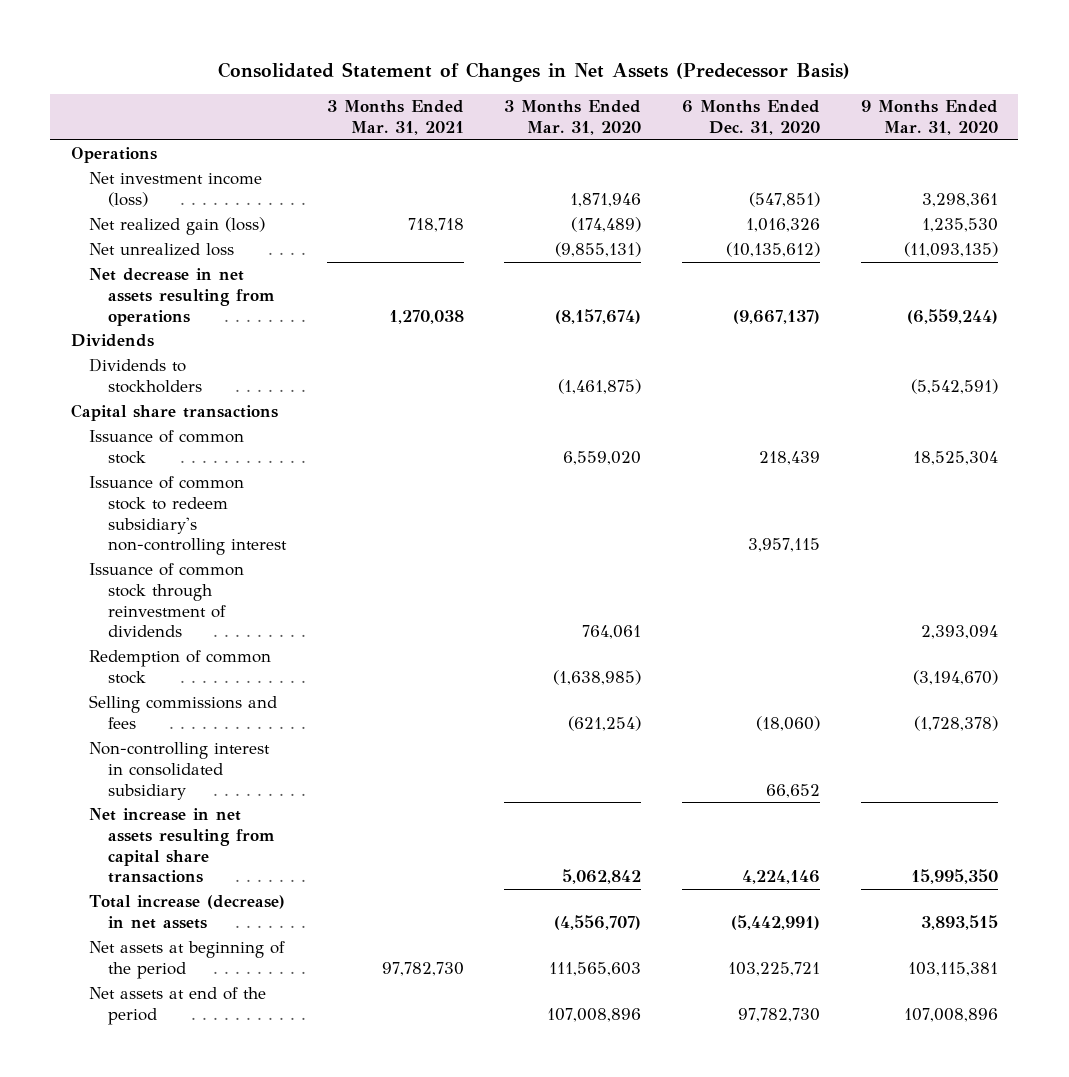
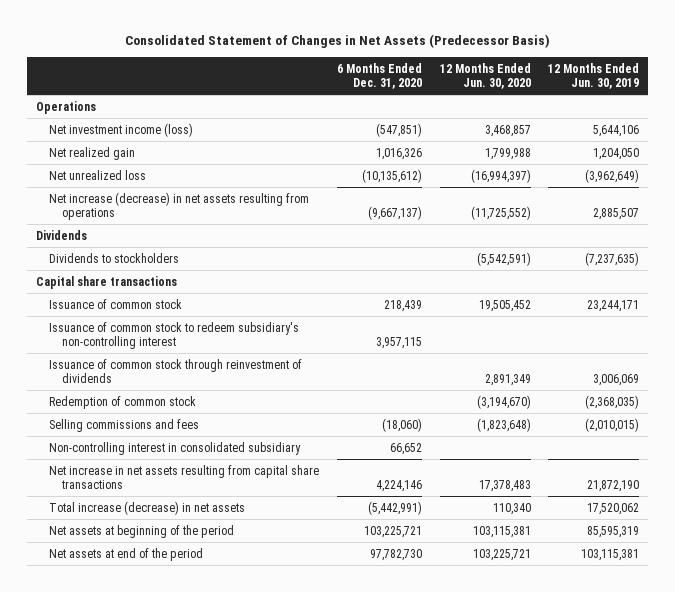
- | 3 Months Ended Mar. 31, 2021 | 3 Months Ended Mar. 31, 2020 | 6 Months Ended Dec. 31, 2020 | 9 Months Ended Mar. 31, 2020
+ | 6 Months Ended Dec. 31, 2020 | 12 Months Ended Jun. 30, 2020 | 12 Months Ended Jun. 30, 2019
- Net realized gain (loss) | 718,718 | (174,489) | 1,016,326 | 1,235,530
+ Net realized gain | 1,016,326 | 1,799,988 | 1,204,050
- Net decrease in net assets resulting from operations | 1,270,038 | (8,157,674) | (9,667,137) | (6,559,244)
+ Net increase (decrease) in net assets resulting from operations | (9,667,137) | (11,725,552) | 2,885,507

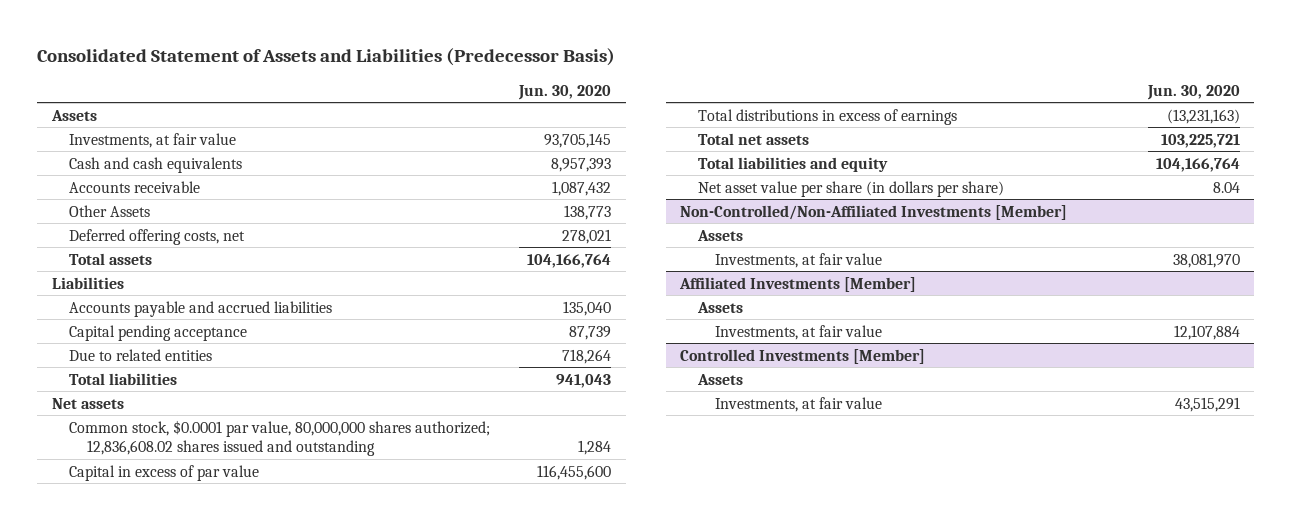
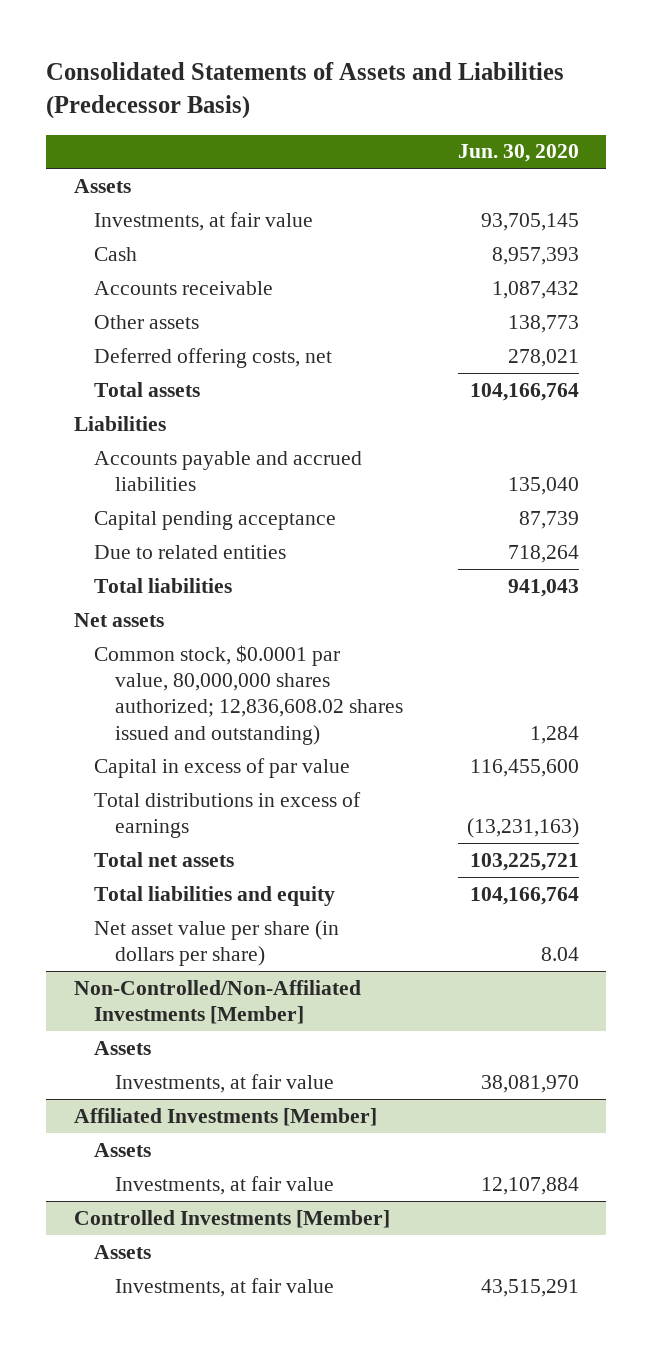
- Consolidated Statement of Assets and Liabilities (Predecessor Basis)
+ Consolidated Statements of Assets and Liabilities (Predecessor Basis)
- Cash and cash equivalents | 8,957,393
+ Cash | 8,957,393
- Other Assets | 138,773
+ Other assets | 138,773
- Common stock, $0.0001 par value, 80,000,000 shares authorized; 12,836,608.02 shares issued and outstanding | 1,284
+ Common stock, $0.0001 par value, 80,000,000 shares authorized; 12,836,608.02 shares issued and outstanding) | 1,284

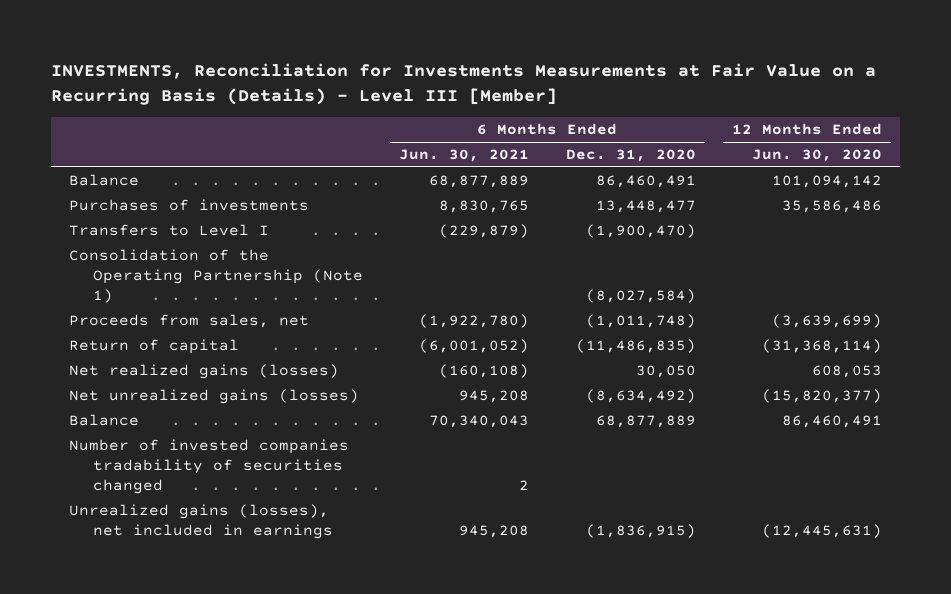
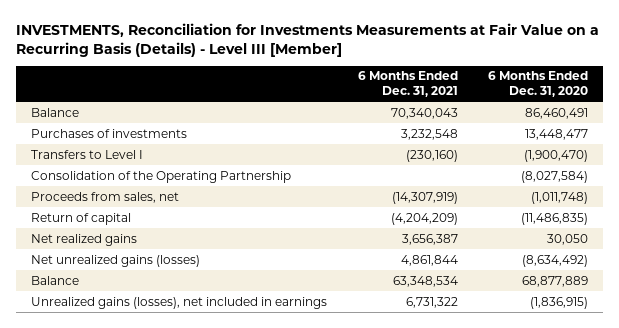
- | 6 Months Ended Jun. 30, 2021 | 6 Months Ended Dec. 31, 2020 | 12 Months Ended Jun. 30, 2020
+ | 6 Months Ended Dec. 31, 2021 | 6 Months Ended Dec. 31, 2020
- Consolidation of the Operating Partnership (Note 1) | | (8,027,584) |
+ Consolidation of the Operating Partnership | | (8,027,584)
- Net realized gains (losses) | (160,108) | 30,050 | 608,053
+ Net realized gains | 3,656,387 | 30,050
- Number of invested companies tradability of securities changed | 2 | |

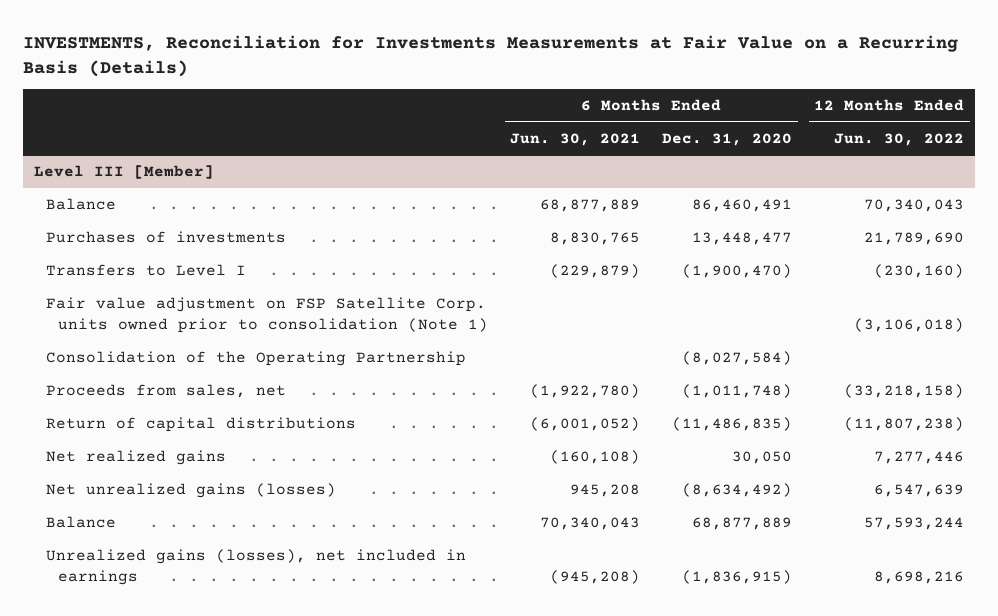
- INVESTMENTS, Reconciliation for Investments Measurements at Fair Value on a Recurring Basis (Details) - Level III [Member]
+ INVESTMENTS, Reconciliation for Investments Measurements at Fair Value on a Recurring Basis (Details)
- | 6 Months Ended Dec. 31, 2021 | 6 Months Ended Dec. 31, 2020
+ | 6 Months Ended Jun. 30, 2021 | 6 Months Ended Dec. 31, 2020 | 12 Months Ended Jun. 30, 2022
+ Level III [Member]
+ Fair value adjustment on FSP Satellite Corp. units owned prior to consolidation (Note 1) | | | (3,106,018)
- Return of capital | (4,204,209) | (11,486,835)
+ Return of capital distributions | (6,001,052) | (11,486,835) | (11,807,238)

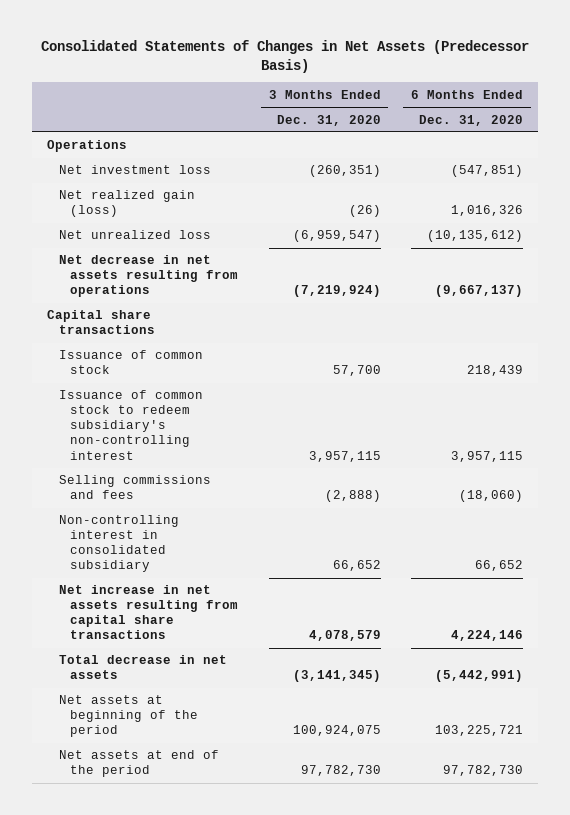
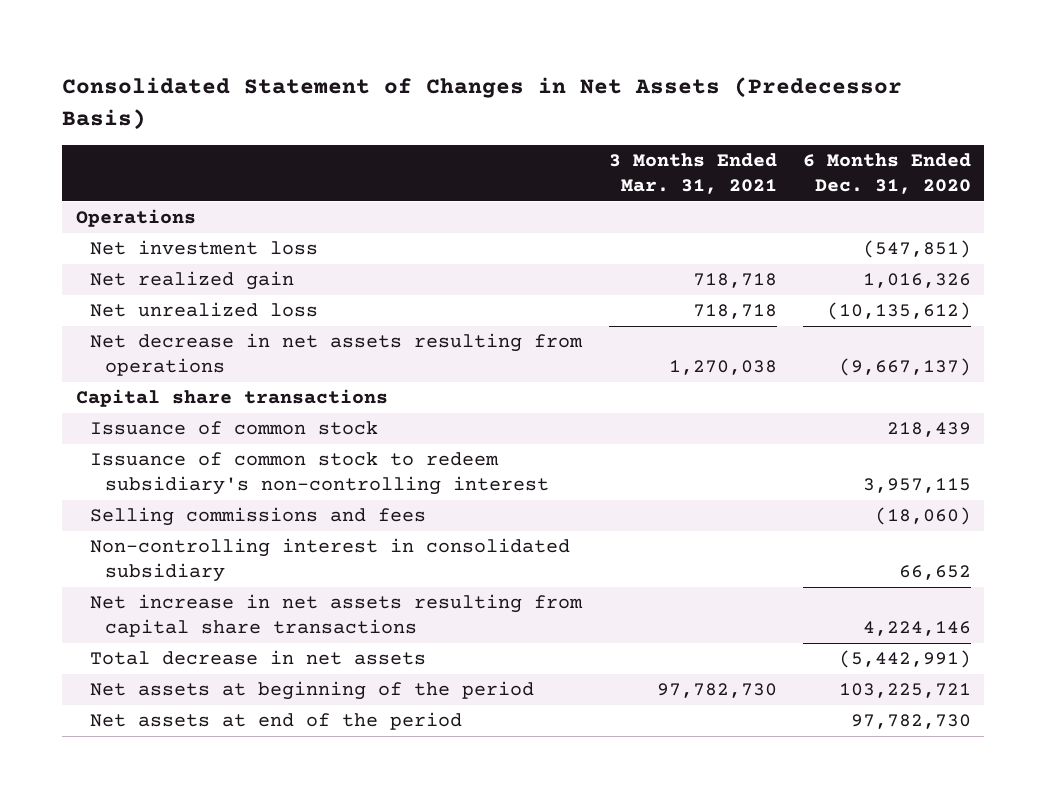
- Consolidated Statements of Changes in Net Assets (Predecessor Basis)
+ Consolidated Statement of Changes in Net Assets (Predecessor Basis)
- | 3 Months Ended Dec. 31, 2020 | 6 Months Ended Dec. 31, 2020
+ | 3 Months Ended Mar. 31, 2021 | 6 Months Ended Dec. 31, 2020
- Net realized gain (loss) | (26) | 1,016,326
+ Net realized gain | 718,718 | 1,016,326

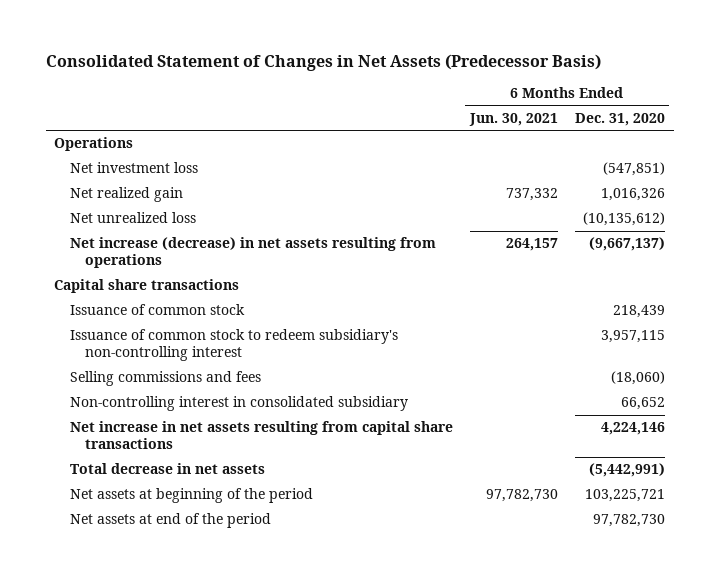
- | 3 Months Ended Mar. 31, 2021 | 6 Months Ended Dec. 31, 2020
+ | 6 Months Ended Jun. 30, 2021 | 6 Months Ended Dec. 31, 2020
- Net decrease in net assets resulting from operations | 1,270,038 | (9,667,137)
+ Net increase (decrease) in net assets resulting from operations | 264,157 | (9,667,137)

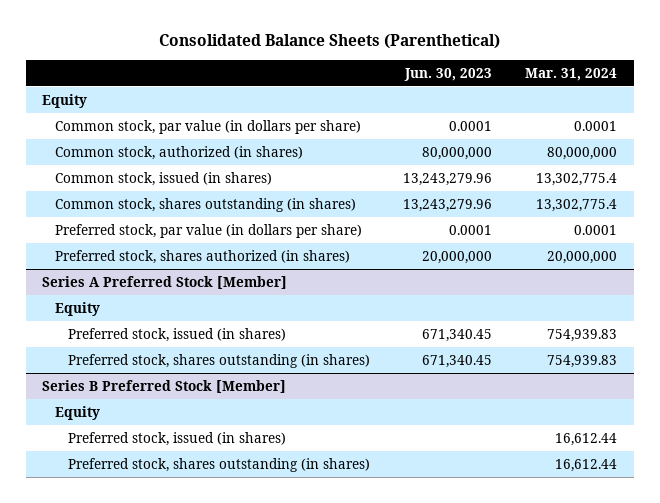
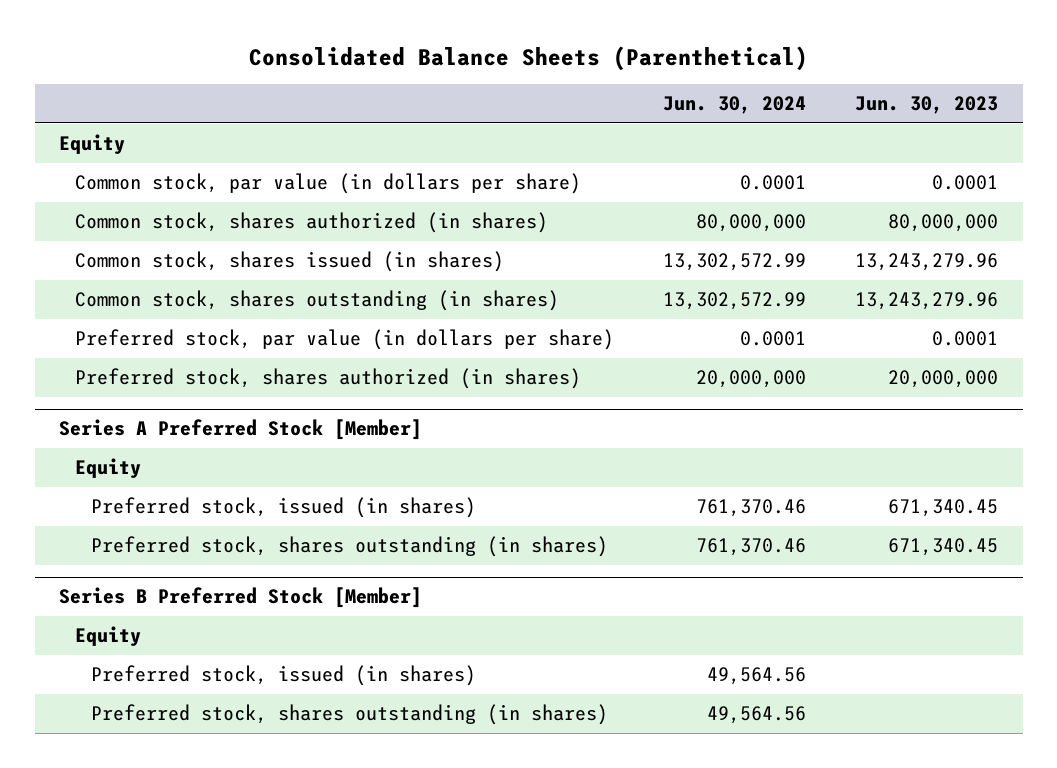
- | Jun. 30, 2023 | Mar. 31, 2024
+ | Jun. 30, 2024 | Jun. 30, 2023
- Common stock, authorized (in shares) | 80,000,000 | 80,000,000
- Common stock, issued (in shares) | 13,243,279.96 | 13,302,775.4
+ Common stock, shares authorized (in shares) | 80,000,000 | 80,000,000
+ Common stock, shares issued (in shares) | 13,302,572.99 | 13,243,279.96

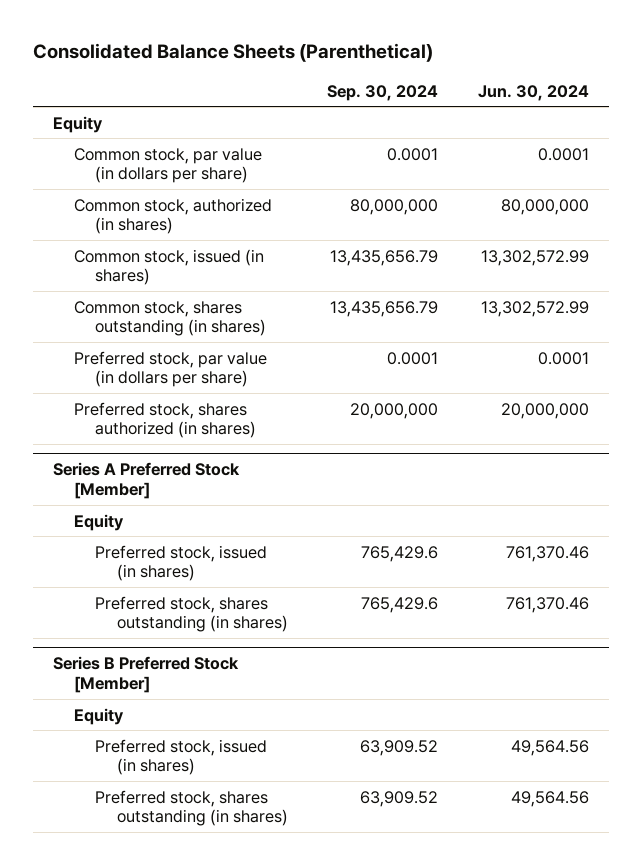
- | Jun. 30, 2024 | Jun. 30, 2023
+ | Sep. 30, 2024 | Jun. 30, 2024
- Common stock, shares authorized (in shares) | 80,000,000 | 80,000,000
- Common stock, shares issued (in shares) | 13,302,572.99 | 13,243,279.96
+ Common stock, authorized (in shares) | 80,000,000 | 80,000,000
+ Common stock, issued (in shares) | 13,435,656.79 | 13,302,572.99

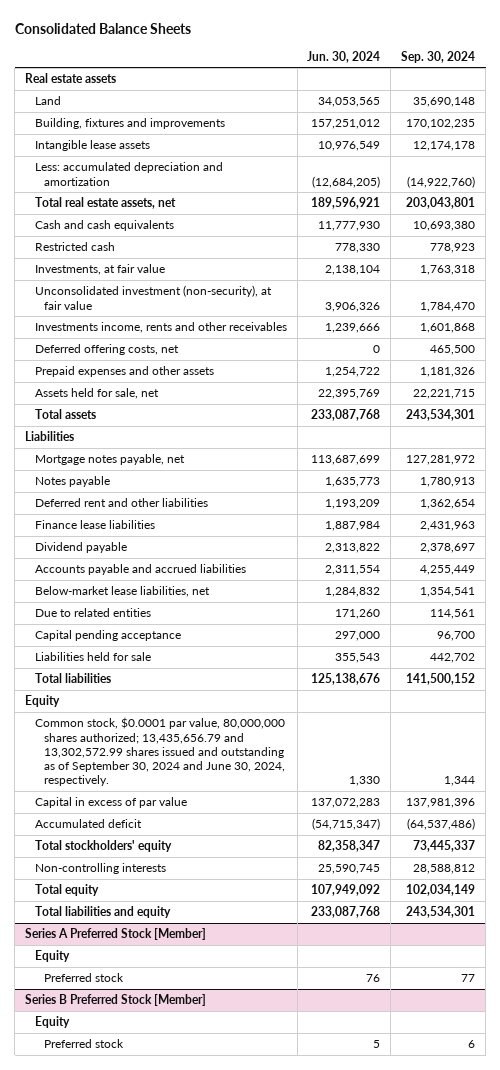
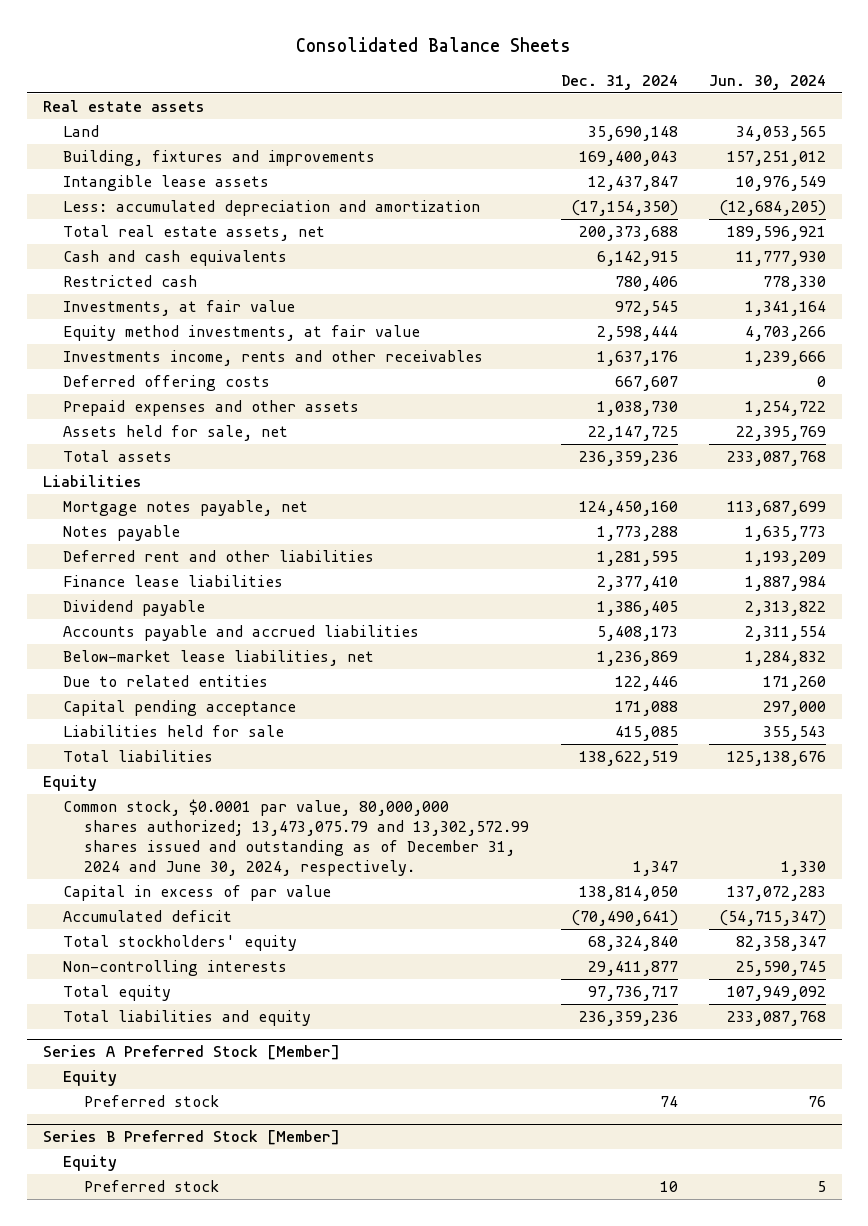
- | Jun. 30, 2024 | Sep. 30, 2024
+ | Dec. 31, 2024 | Jun. 30, 2024
- Investments, at fair value | 2,138,104 | 1,763,318
- Unconsolidated investment (non-security), at fair value | 3,906,326 | 1,784,470
+ Investments, at fair value | 972,545 | 1,341,164
+ Equity method investments, at fair value | 2,598,444 | 4,703,266
- Deferred offering costs, net | 0 | 465,500
+ Deferred offering costs | 667,607 | 0
- Common stock, $0.0001 par value, 80,000,000 shares authorized; 13,435,656.79 and 13,302,572.99 shares issued and outstanding as of September 30, 2024 and June 30, 2024, respectively. | 1,330 | 1,344
+ Common stock, $0.0001 par value, 80,000,000 shares authorized; 13,473,075.79 and 13,302,572.99 shares issued and outstanding as of December 31, 2024 and June 30, 2024, respectively. | 1,347 | 1,330

